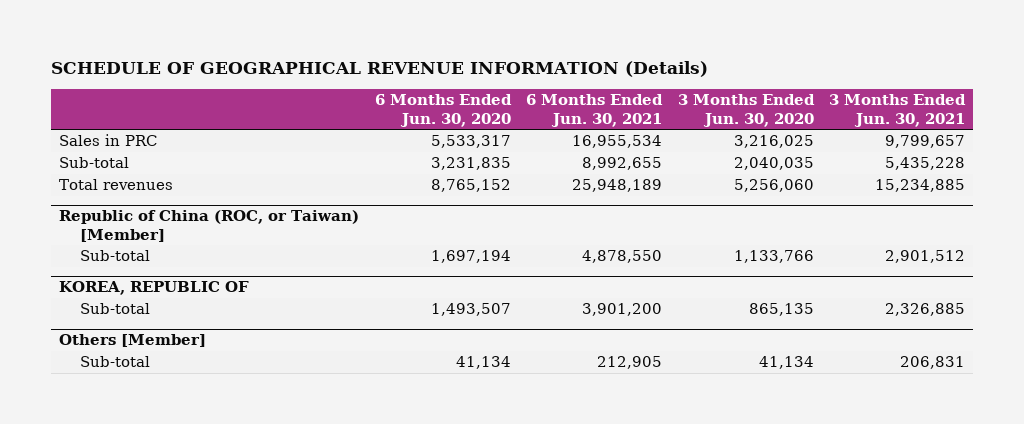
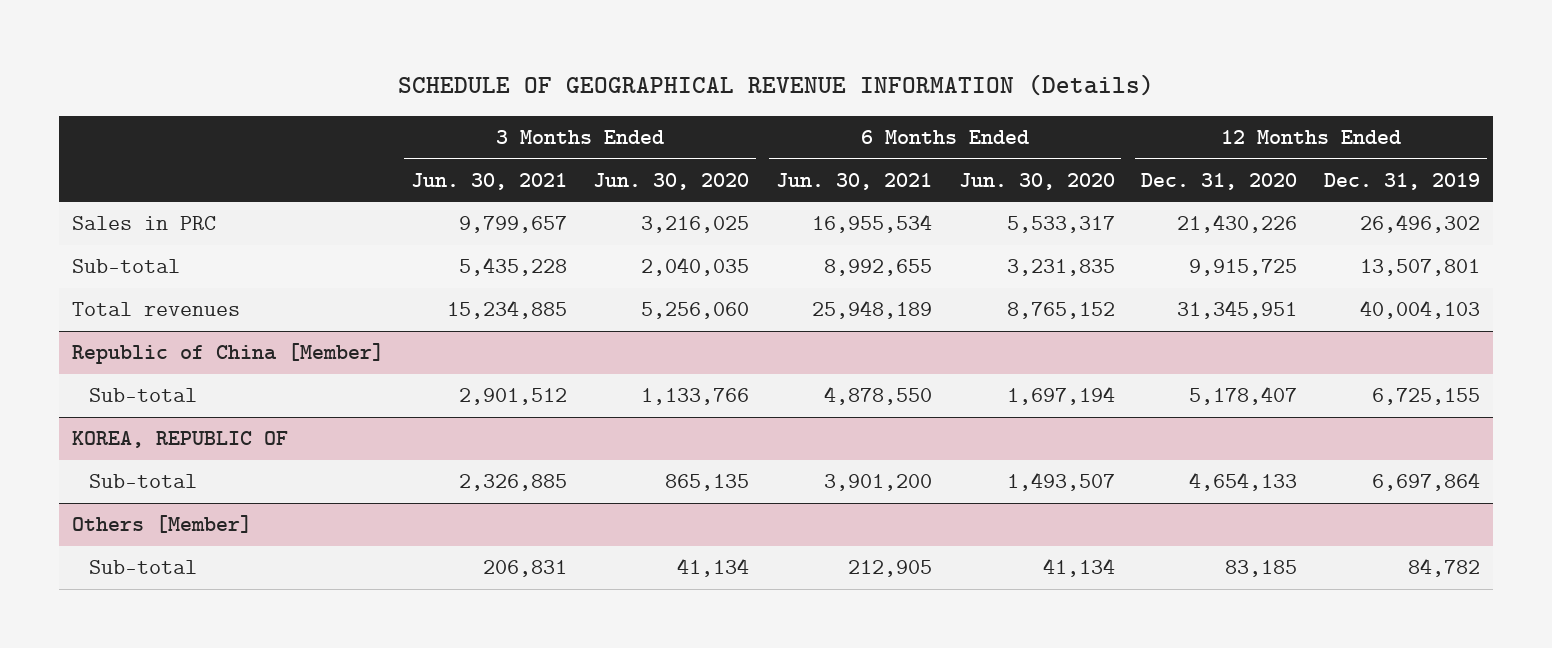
- | 6 Months Ended Jun. 30, 2020 | 6 Months Ended Jun. 30, 2021 | 3 Months Ended Jun. 30, 2020 | 3 Months Ended Jun. 30, 2021
+ | 3 Months Ended Jun. 30, 2021 | 3 Months Ended Jun. 30, 2020 | 6 Months Ended Jun. 30, 2021 | 6 Months Ended Jun. 30, 2020 | 12 Months Ended Dec. 31, 2020 | 12 Months Ended Dec. 31, 2019
- Republic of China (ROC, or Taiwan) [Member]
+ Republic of China [Member]

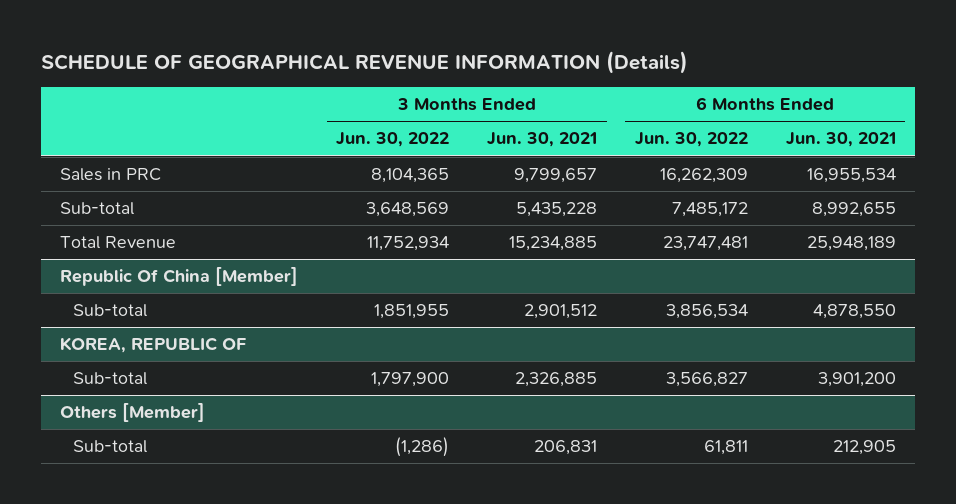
- | 3 Months Ended Jun. 30, 2021 | 3 Months Ended Jun. 30, 2020 | 6 Months Ended Jun. 30, 2021 | 6 Months Ended Jun. 30, 2020 | 12 Months Ended Dec. 31, 2020 | 12 Months Ended Dec. 31, 2019
+ | 3 Months Ended Jun. 30, 2022 | 3 Months Ended Jun. 30, 2021 | 6 Months Ended Jun. 30, 2022 | 6 Months Ended Jun. 30, 2021
- Total revenues | 15,234,885 | 5,256,060 | 25,948,189 | 8,765,152 | 31,345,951 | 40,004,103
- Republic of China [Member]
+ Total Revenue | 11,752,934 | 15,234,885 | 23,747,481 | 25,948,189
+ Republic Of China [Member]

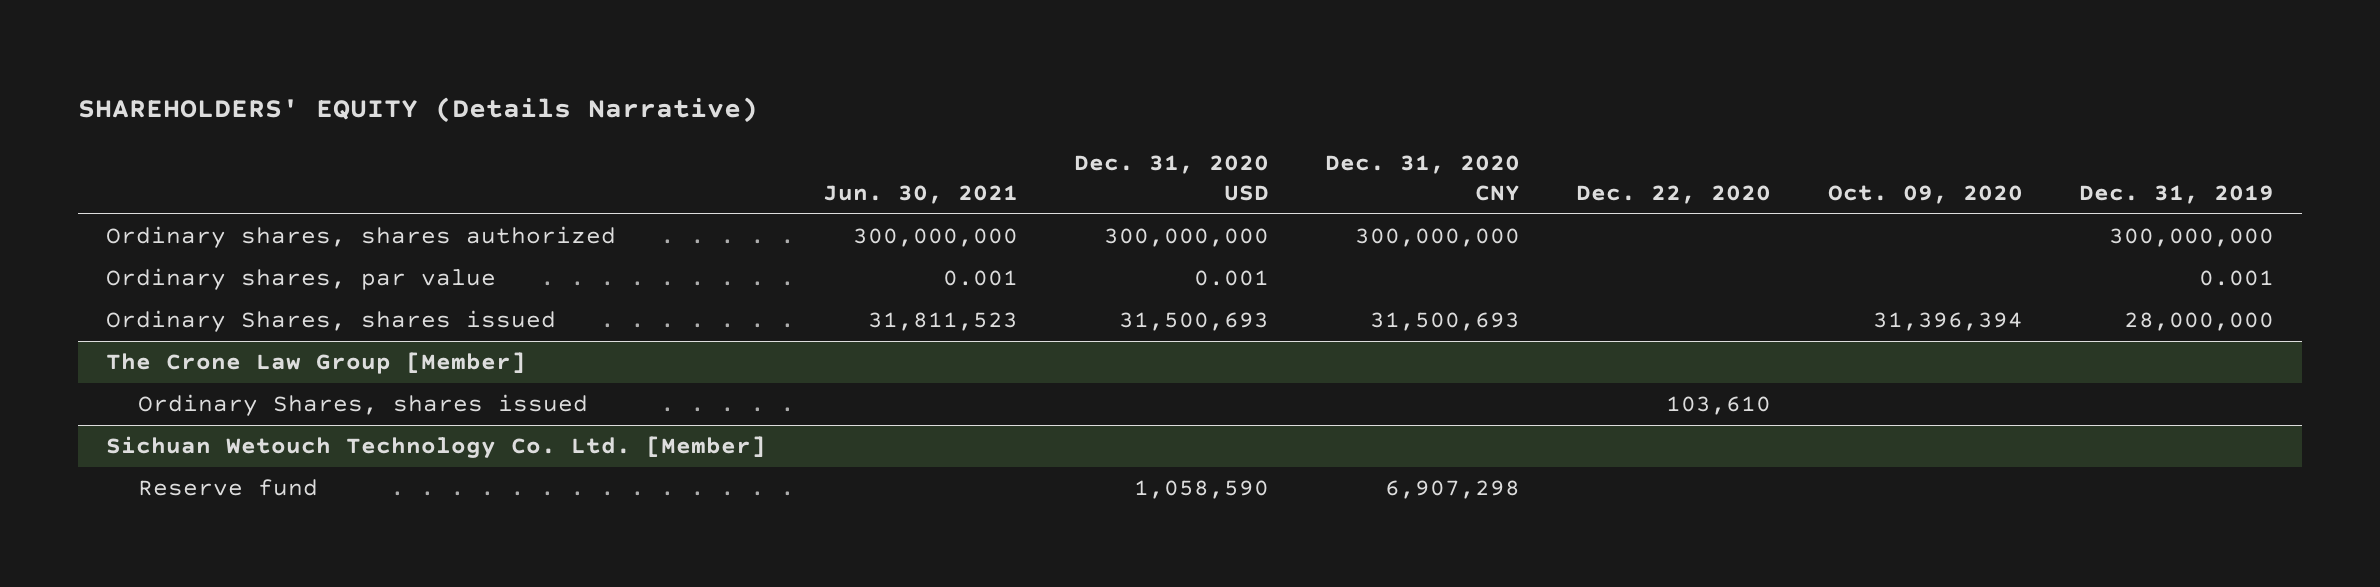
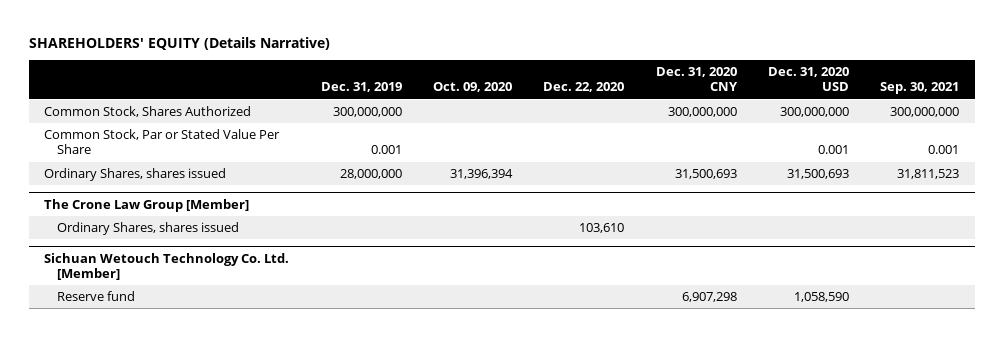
- | Jun. 30, 2021 | Dec. 31, 2020 USD | Dec. 31, 2020 CNY | Dec. 22, 2020 | Oct. 09, 2020 | Dec. 31, 2019
+ | Dec. 31, 2019 | Oct. 09, 2020 | Dec. 22, 2020 | Dec. 31, 2020 CNY | Dec. 31, 2020 USD | Sep. 30, 2021
- Ordinary shares, shares authorized | 300,000,000 | 300,000,000 | 300,000,000 | | | 300,000,000
- Ordinary shares, par value | 0.001 | 0.001 | | | | 0.001
+ Common Stock, Shares Authorized | 300,000,000 | | | 300,000,000 | 300,000,000 | 300,000,000
+ Common Stock, Par or Stated Value Per Share | 0.001 | | | | 0.001 | 0.001

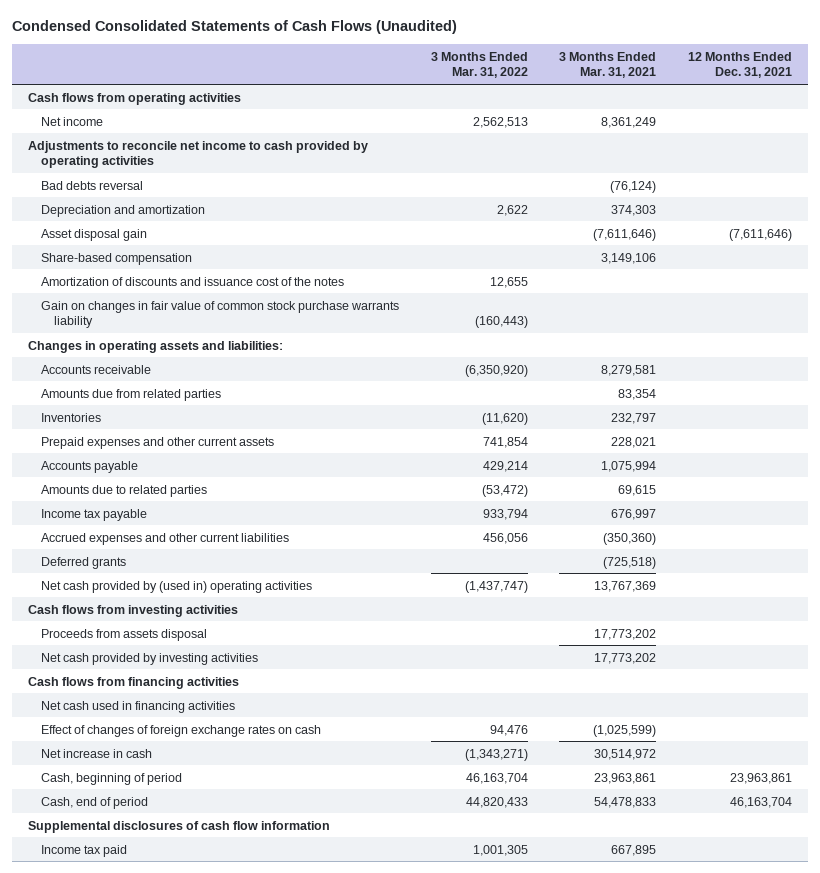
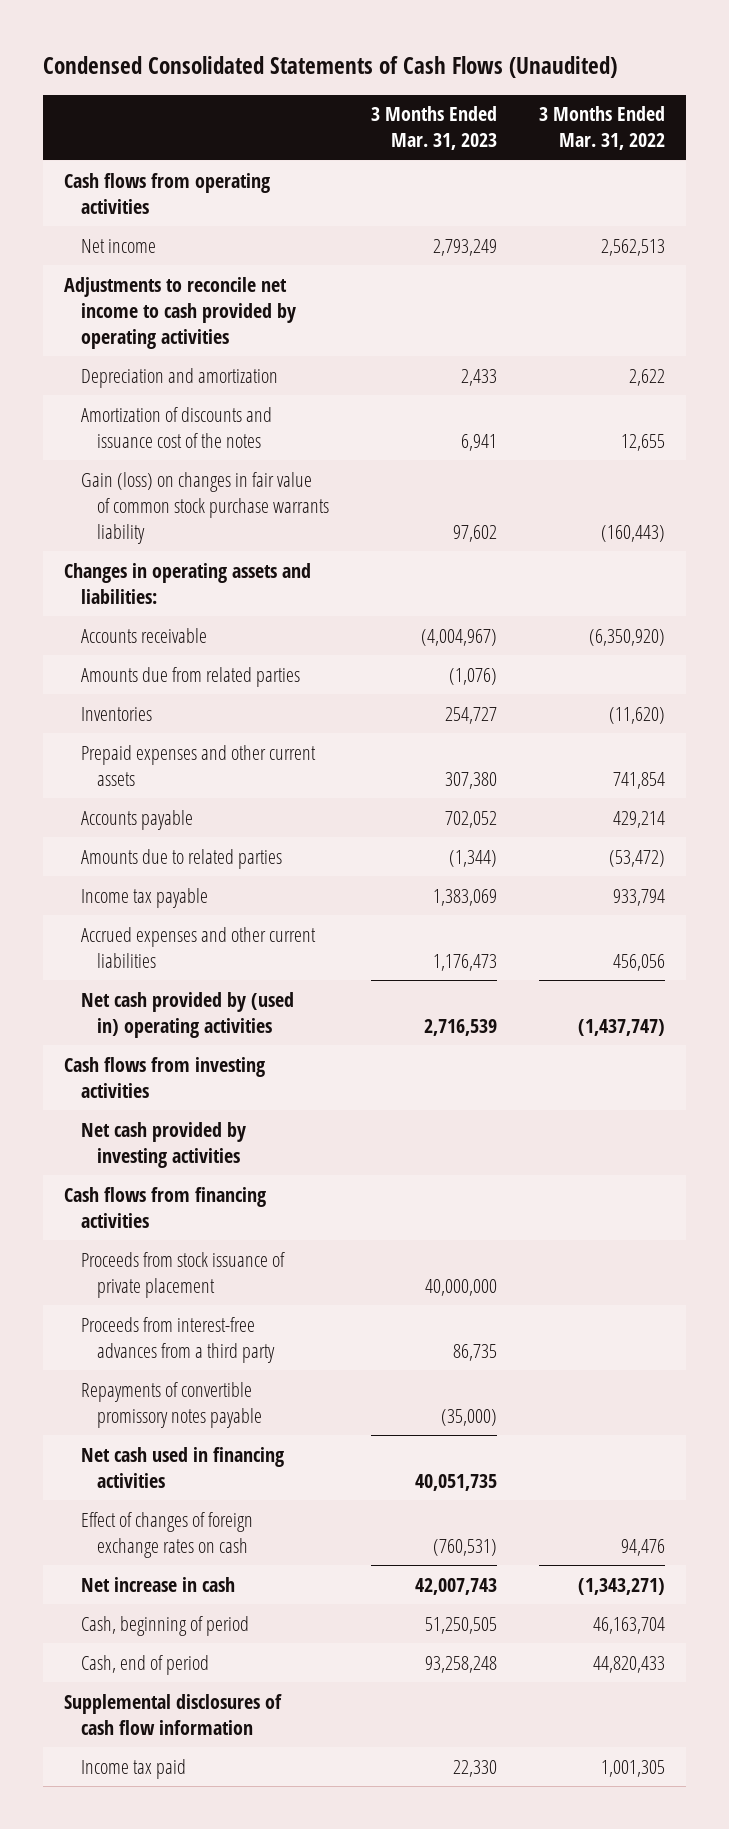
- | 3 Months Ended Mar. 31, 2022 | 3 Months Ended Mar. 31, 2021 | 12 Months Ended Dec. 31, 2021
+ | 3 Months Ended Mar. 31, 2023 | 3 Months Ended Mar. 31, 2022
- Bad debts reversal | | (76,124) |
- Asset disposal gain | | (7,611,646) | (7,611,646)
- Share-based compensation | | 3,149,106 |
- Gain on changes in fair value of common stock purchase warrants liability | (160,443) | |
+ Gain (loss) on changes in fair value of common stock purchase warrants liability | 97,602 | (160,443)
- Deferred grants | | (725,518) |
- Proceeds from assets disposal | | 17,773,202 |
+ Proceeds from stock issuance of private placement | 40,000,000 |
+ Proceeds from interest-free advances from a third party | 86,735 |
+ Repayments of convertible promissory notes payable | (35,000) |

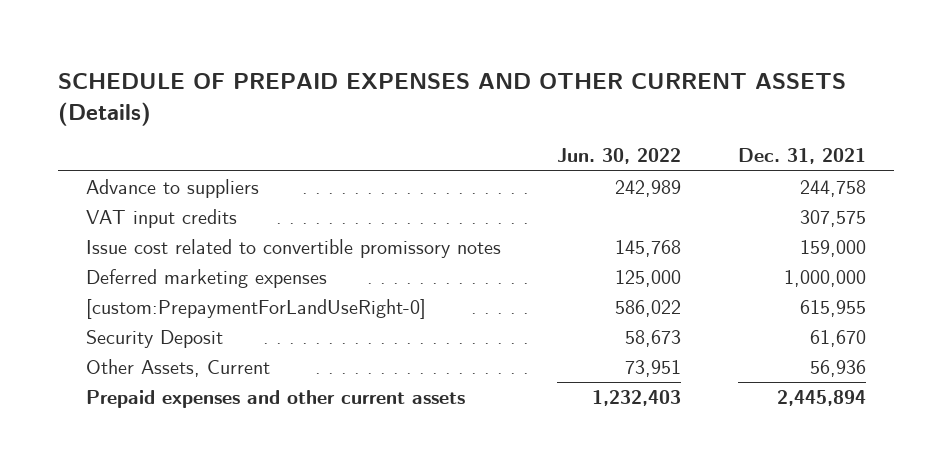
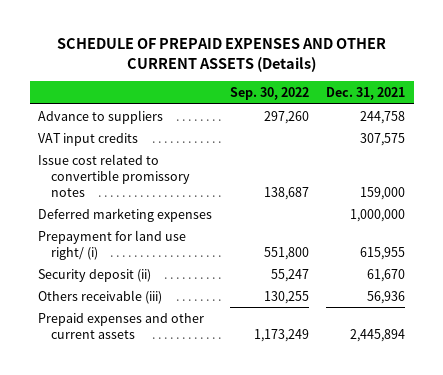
- | Jun. 30, 2022 | Dec. 31, 2021
+ | Sep. 30, 2022 | Dec. 31, 2021
- [custom:PrepaymentForLandUseRight-0] | 586,022 | 615,955
- Security Deposit | 58,673 | 61,670
- Other Assets, Current | 73,951 | 56,936
+ Prepayment for land use right/ (i) | 551,800 | 615,955
+ Security deposit (ii) | 55,247 | 61,670
+ Others receivable (iii) | 130,255 | 56,936

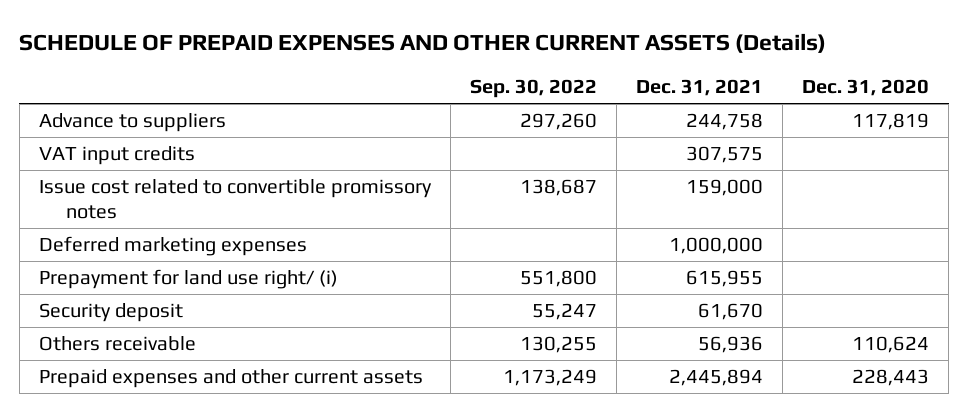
- | Sep. 30, 2022 | Dec. 31, 2021
+ | Sep. 30, 2022 | Dec. 31, 2021 | Dec. 31, 2020
- Security deposit (ii) | 55,247 | 61,670
- Others receivable (iii) | 130,255 | 56,936
+ Security deposit | 55,247 | 61,670 |
+ Others receivable | 130,255 | 56,936 | 110,624

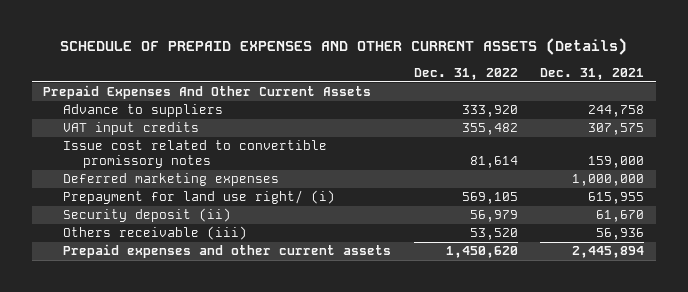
- | Sep. 30, 2022 | Dec. 31, 2021 | Dec. 31, 2020
+ | Dec. 31, 2022 | Dec. 31, 2021
+ Prepaid Expenses And Other Current Assets
- Security deposit | 55,247 | 61,670 |
- Others receivable | 130,255 | 56,936 | 110,624
+ Security deposit (ii) | 56,979 | 61,670
+ Others receivable (iii) | 53,520 | 56,936

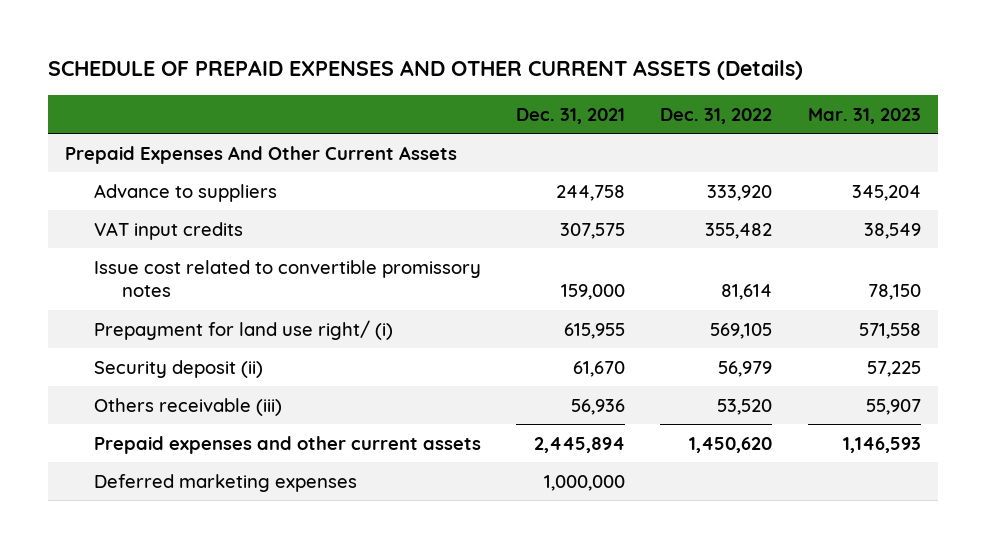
- | Dec. 31, 2022 | Dec. 31, 2021
+ | Dec. 31, 2021 | Dec. 31, 2022 | Mar. 31, 2023
moved down: Deferred marketing expenses | 1,000,000 | |

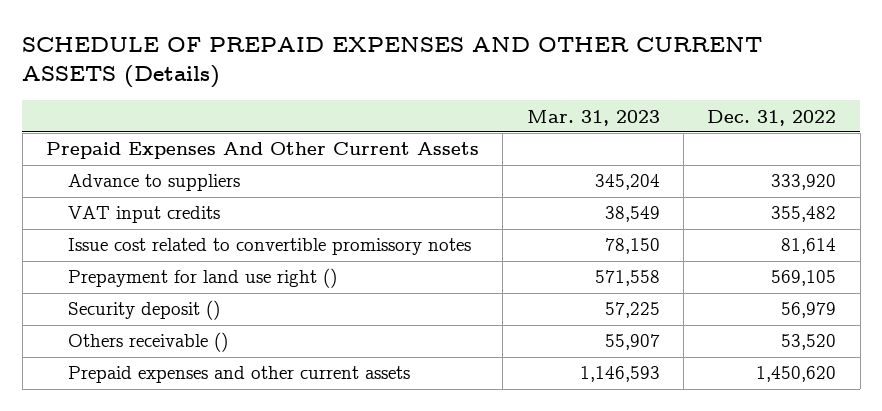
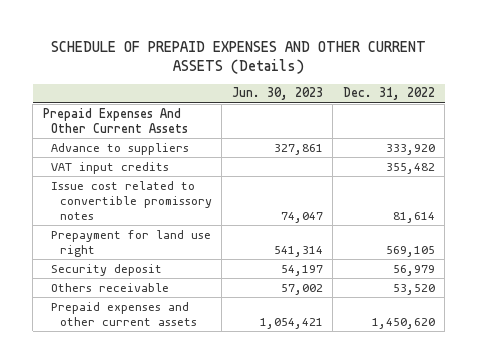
- | Mar. 31, 2023 | Dec. 31, 2022
+ | Jun. 30, 2023 | Dec. 31, 2022
- Prepayment for land use right () | 571,558 | 569,105
- Security deposit () | 57,225 | 56,979
- Others receivable () | 55,907 | 53,520
+ Prepayment for land use right | 541,314 | 569,105
+ Security deposit | 54,197 | 56,979
+ Others receivable | 57,002 | 53,520

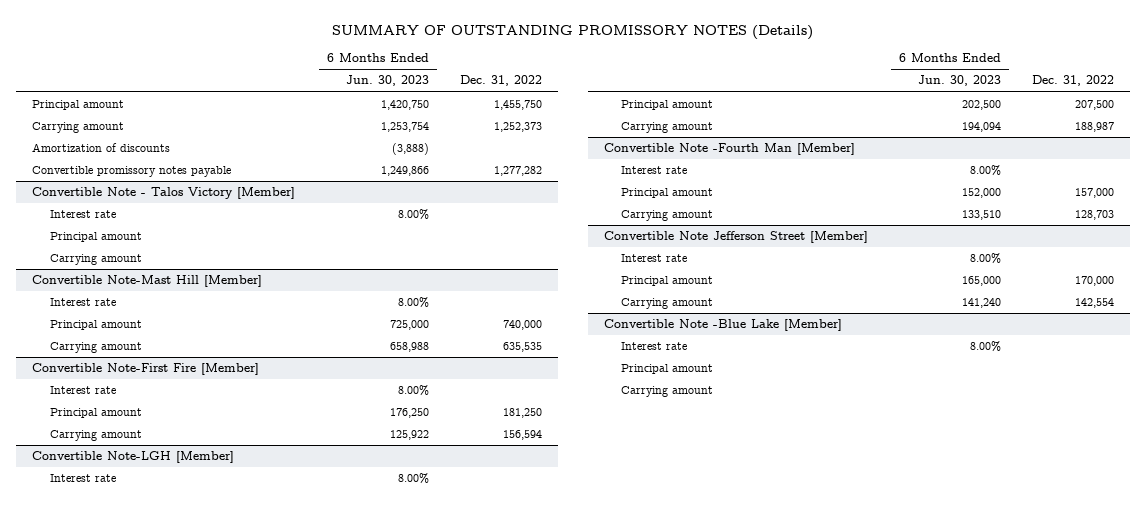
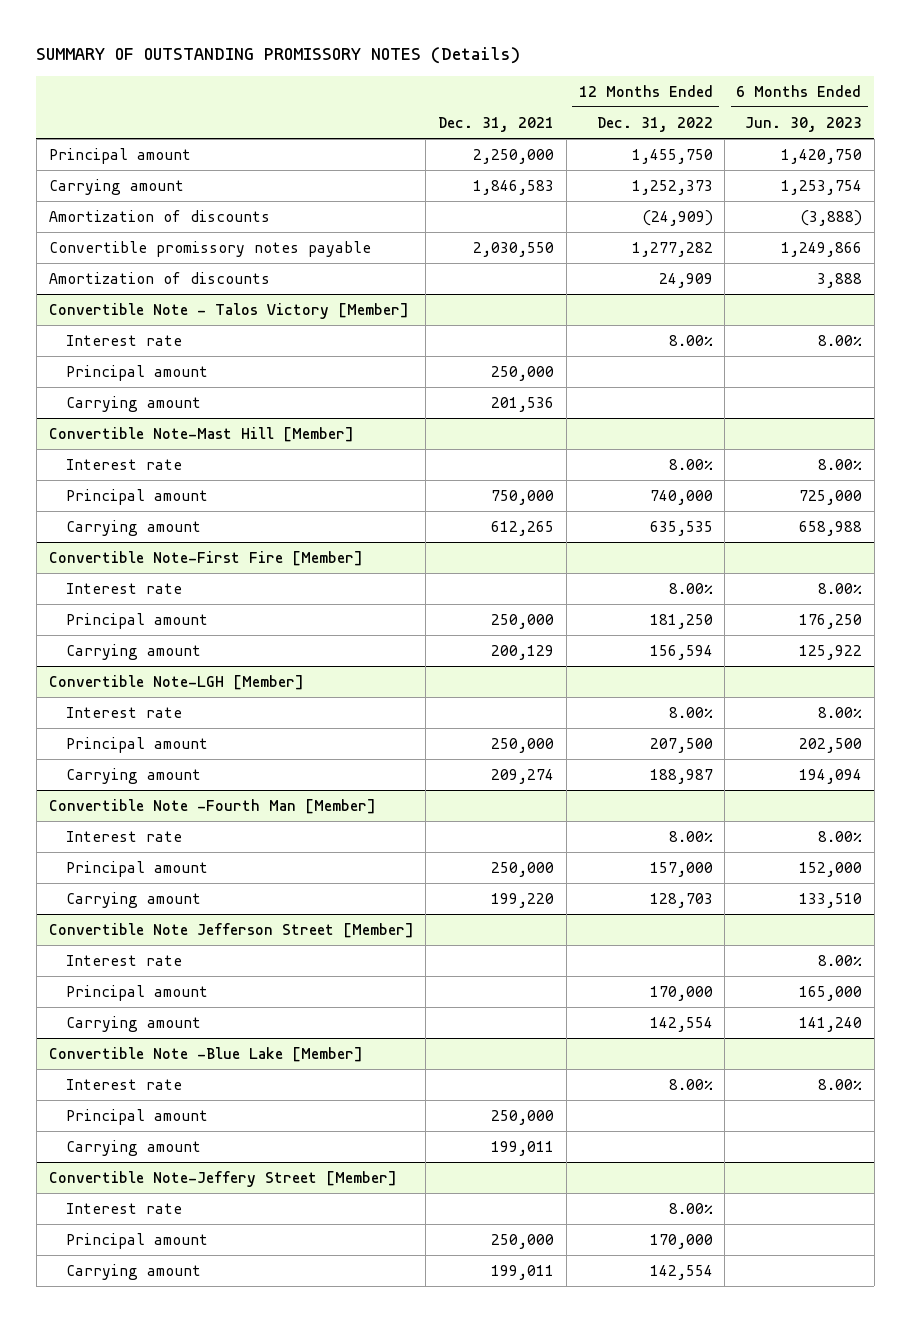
- | 6 Months Ended Jun. 30, 2023 | Dec. 31, 2022
+ | Dec. 31, 2021 | 12 Months Ended Dec. 31, 2022 | 6 Months Ended Jun. 30, 2023
+ Amortization of discounts | | 24,909 | 3,888
+ Convertible Note-Jeffery Street [Member]
+ Interest rate | | 8.00% |
+ Principal amount | 250,000 | 170,000 |
+ Carrying amount | 199,011 | 142,554 |

